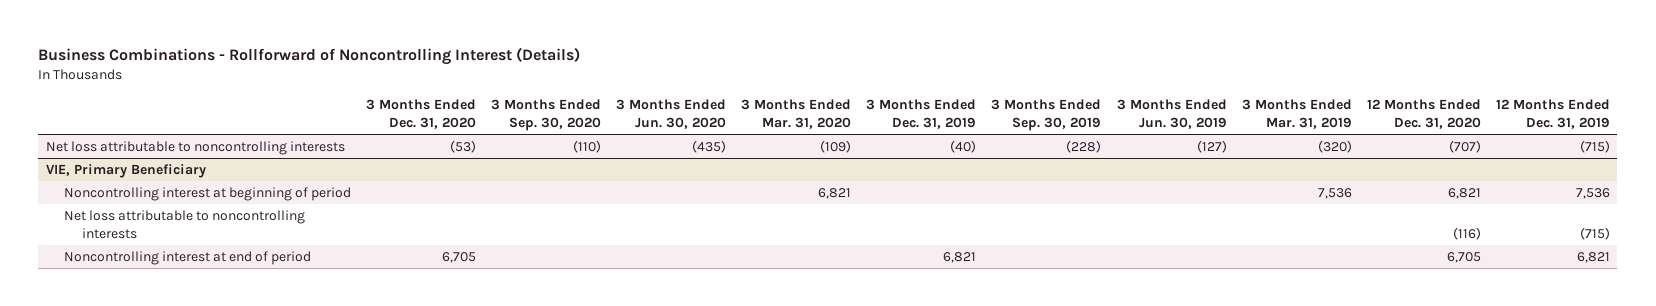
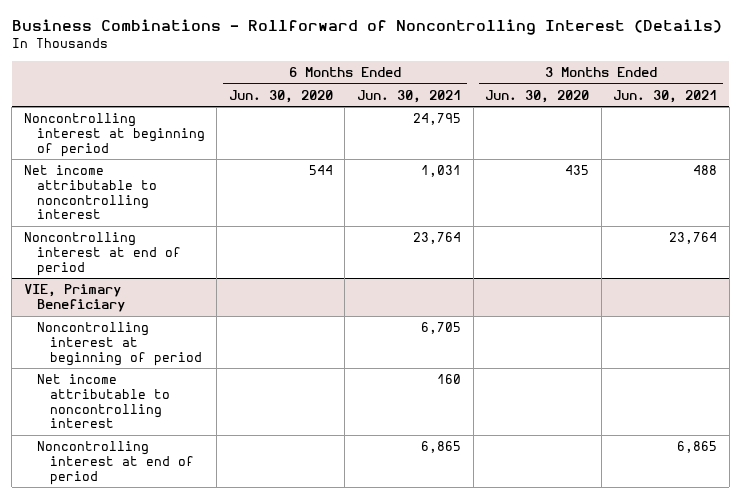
- | 3 Months Ended Dec. 31, 2020 | 3 Months Ended Sep. 30, 2020 | 3 Months Ended Jun. 30, 2020 | 3 Months Ended Mar. 31, 2020 | 3 Months Ended Dec. 31, 2019 | 3 Months Ended Sep. 30, 2019 | 3 Months Ended Jun. 30, 2019 | 3 Months Ended Mar. 31, 2019 | 12 Months Ended Dec. 31, 2020 | 12 Months Ended Dec. 31, 2019
+ | 6 Months Ended Jun. 30, 2020 | 6 Months Ended Jun. 30, 2021 | 3 Months Ended Jun. 30, 2020 | 3 Months Ended Jun. 30, 2021
- Net loss attributable to noncontrolling interests | (53) | (110) | (435) | (109) | (40) | (228) | (127) | (320) | (707) | (715)
+ Noncontrolling interest at beginning of period | | 24,795 | |
+ Net income attributable to noncontrolling interest | 544 | 1,031 | 435 | 488
+ Noncontrolling interest at end of period | | 23,764 | | 23,764
@ VIE, Primary Beneficiary
- Net loss attributable to noncontrolling interests | | | | | | | | | (116) | (715)
+ Net income attributable to noncontrolling interest | | 160 | |

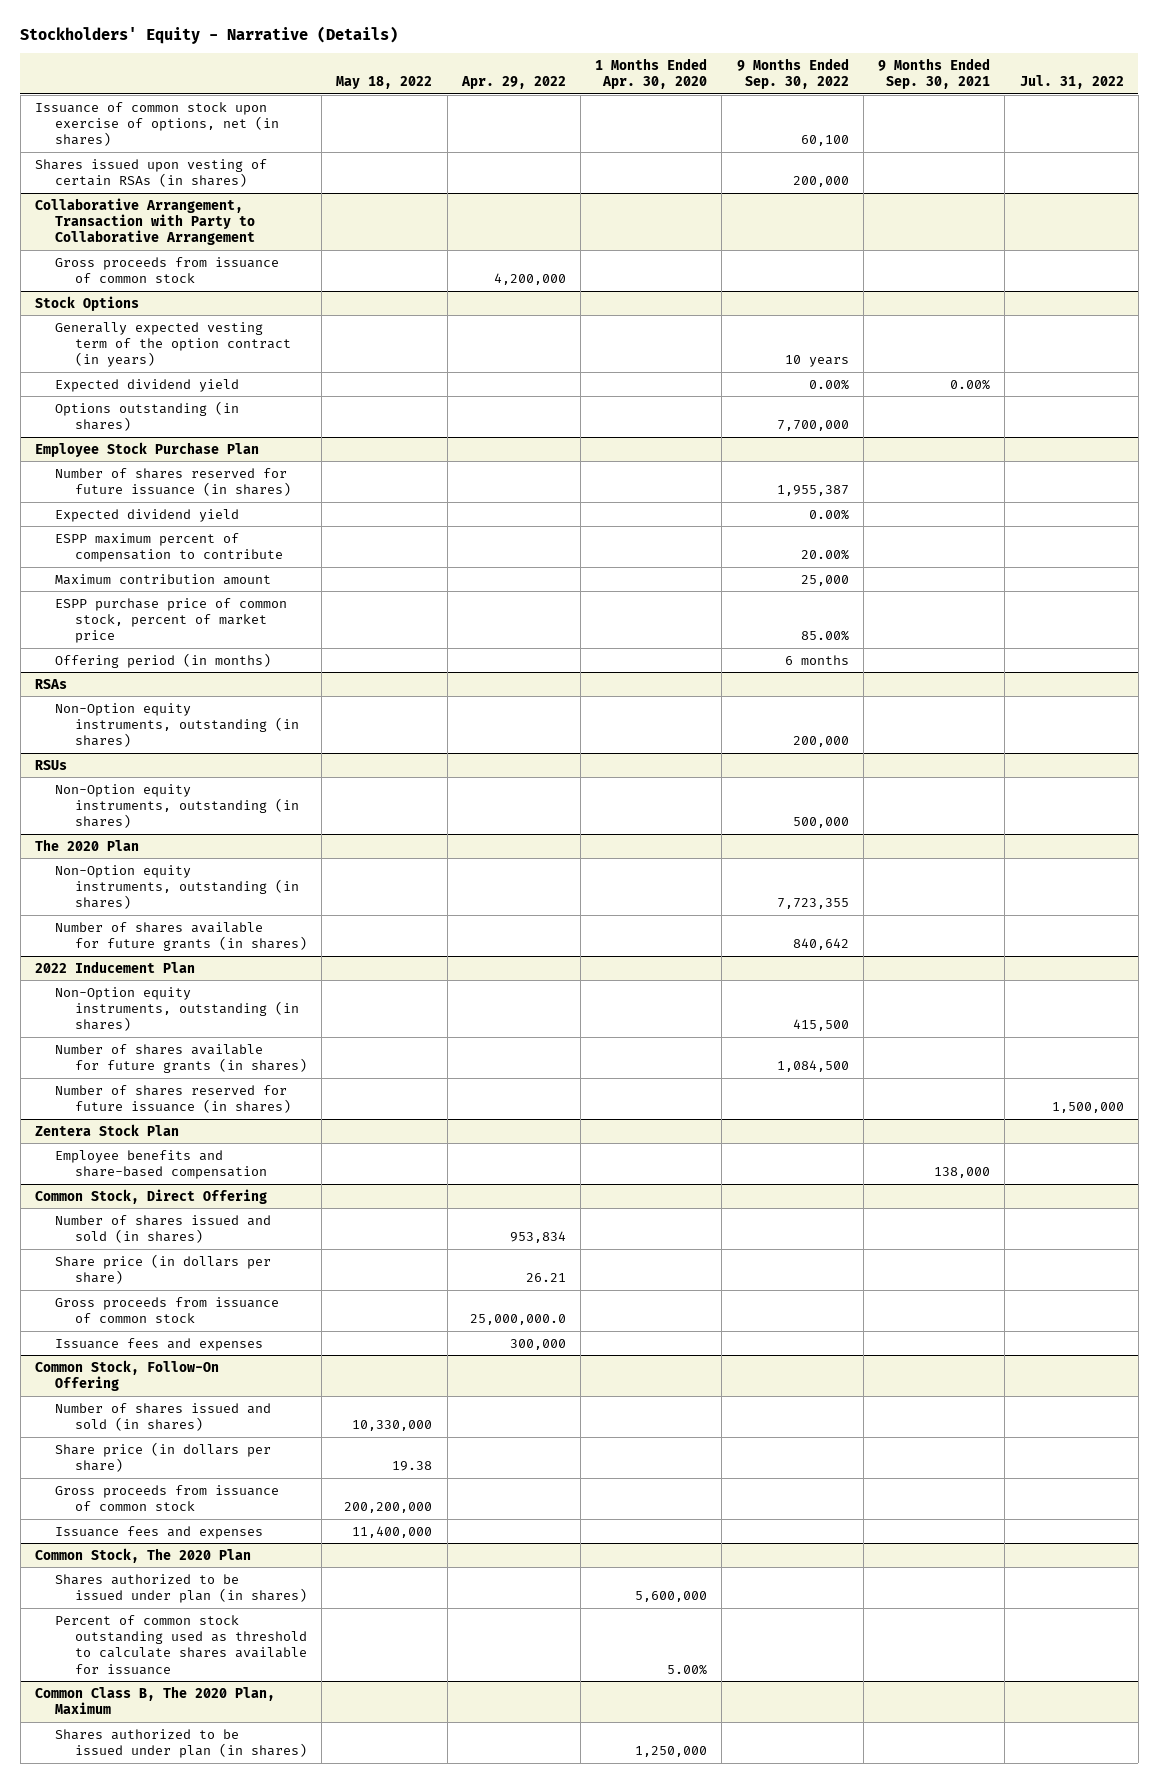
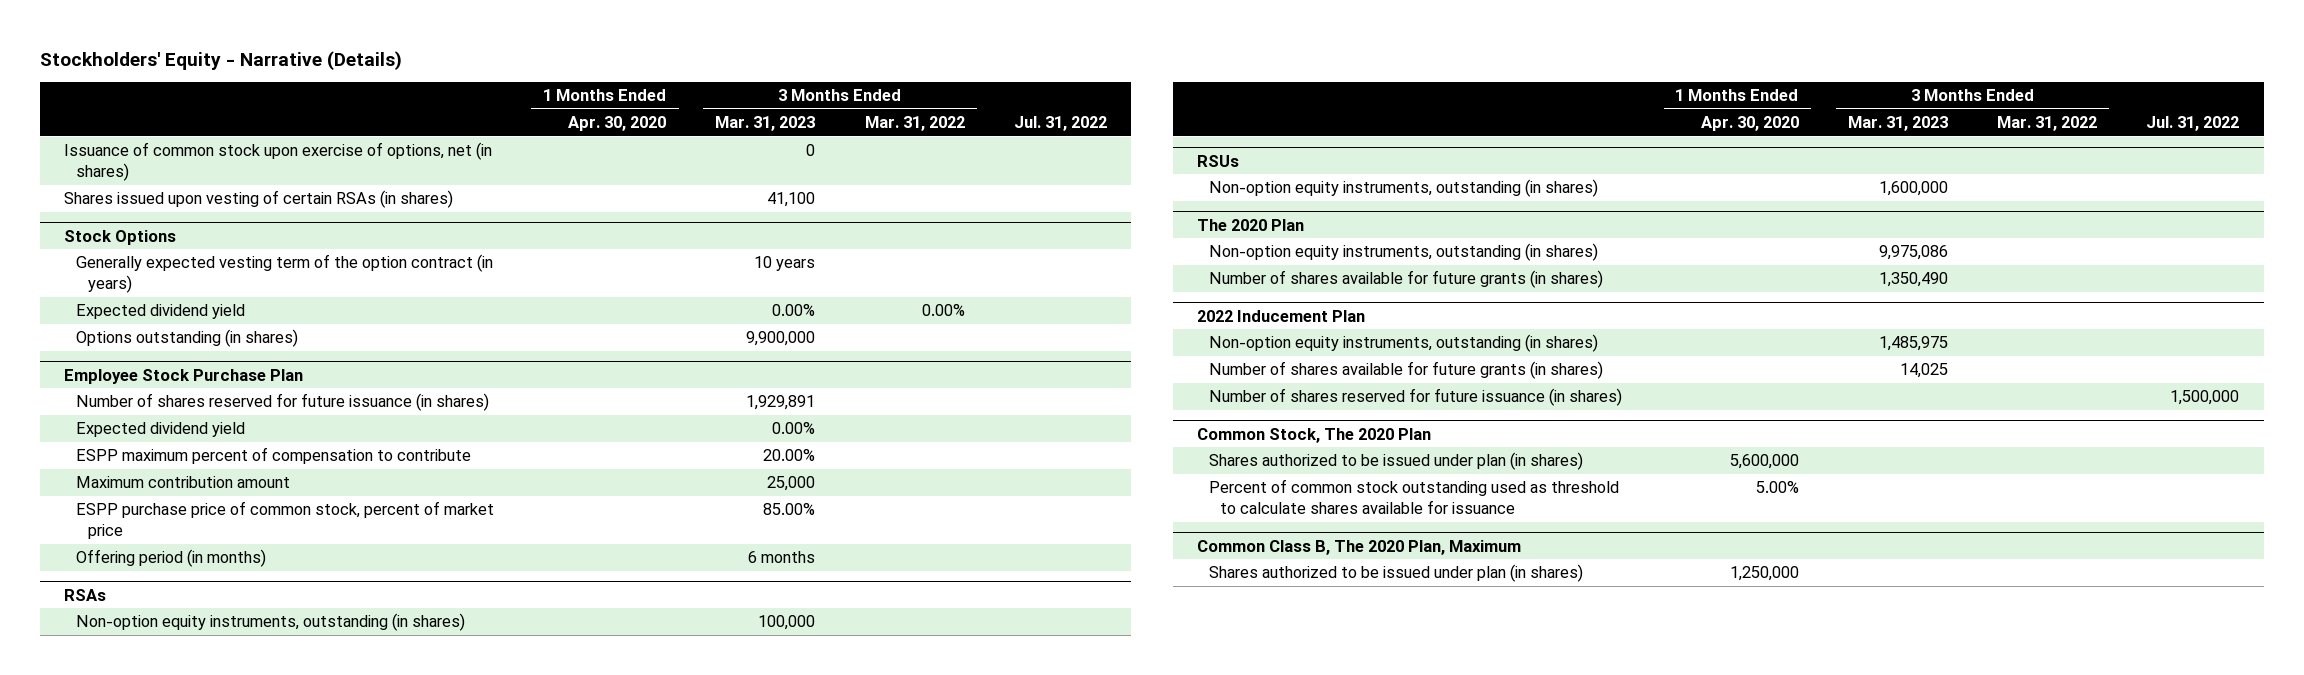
- | May 18, 2022 | Apr. 29, 2022 | 1 Months Ended Apr. 30, 2020 | 9 Months Ended Sep. 30, 2022 | 9 Months Ended Sep. 30, 2021 | Jul. 31, 2022
+ | 1 Months Ended Apr. 30, 2020 | 3 Months Ended Mar. 31, 2023 | 3 Months Ended Mar. 31, 2022 | Jul. 31, 2022
- Collaborative Arrangement, Transaction with Party to Collaborative Arrangement
- Gross proceeds from issuance of common stock | | 4,200,000 | | | |
@ RSAs
- Non-Option equity instruments, outstanding (in shares) | | | | 200,000 | |
+ Non-option equity instruments, outstanding (in shares) | | 100,000 | |
@ RSUs
- Non-Option equity instruments, outstanding (in shares) | | | | 500,000 | |
+ Non-option equity instruments, outstanding (in shares) | | 1,600,000 | |
@ The 2020 Plan
- Non-Option equity instruments, outstanding (in shares) | | | | 7,723,355 | |
+ Non-option equity instruments, outstanding (in shares) | | 9,975,086 | |
@ 2022 Inducement Plan
- Non-Option equity instruments, outstanding (in shares) | | | | 415,500 | |
+ Non-option equity instruments, outstanding (in shares) | | 1,485,975 | |
- Zentera Stock Plan
- Employee benefits and share-based compensation | | | | | 138,000 |
- Common Stock, Direct Offering
- Number of shares issued and sold (in shares) | | 953,834 | | | |
- Share price (in dollars per share) | | 26.21 | | | |
- Gross proceeds from issuance of common stock | | 25,000,000.0 | | | |
- Issuance fees and expenses | | 300,000 | | | |
- Common Stock, Follow-On Offering
- Number of shares issued and sold (in shares) | 10,330,000 | | | | |
- Share price (in dollars per share) | 19.38 | | | | |
- Gross proceeds from issuance of common stock | 200,200,000 | | | | |
- Issuance fees and expenses | 11,400,000 | | | | |

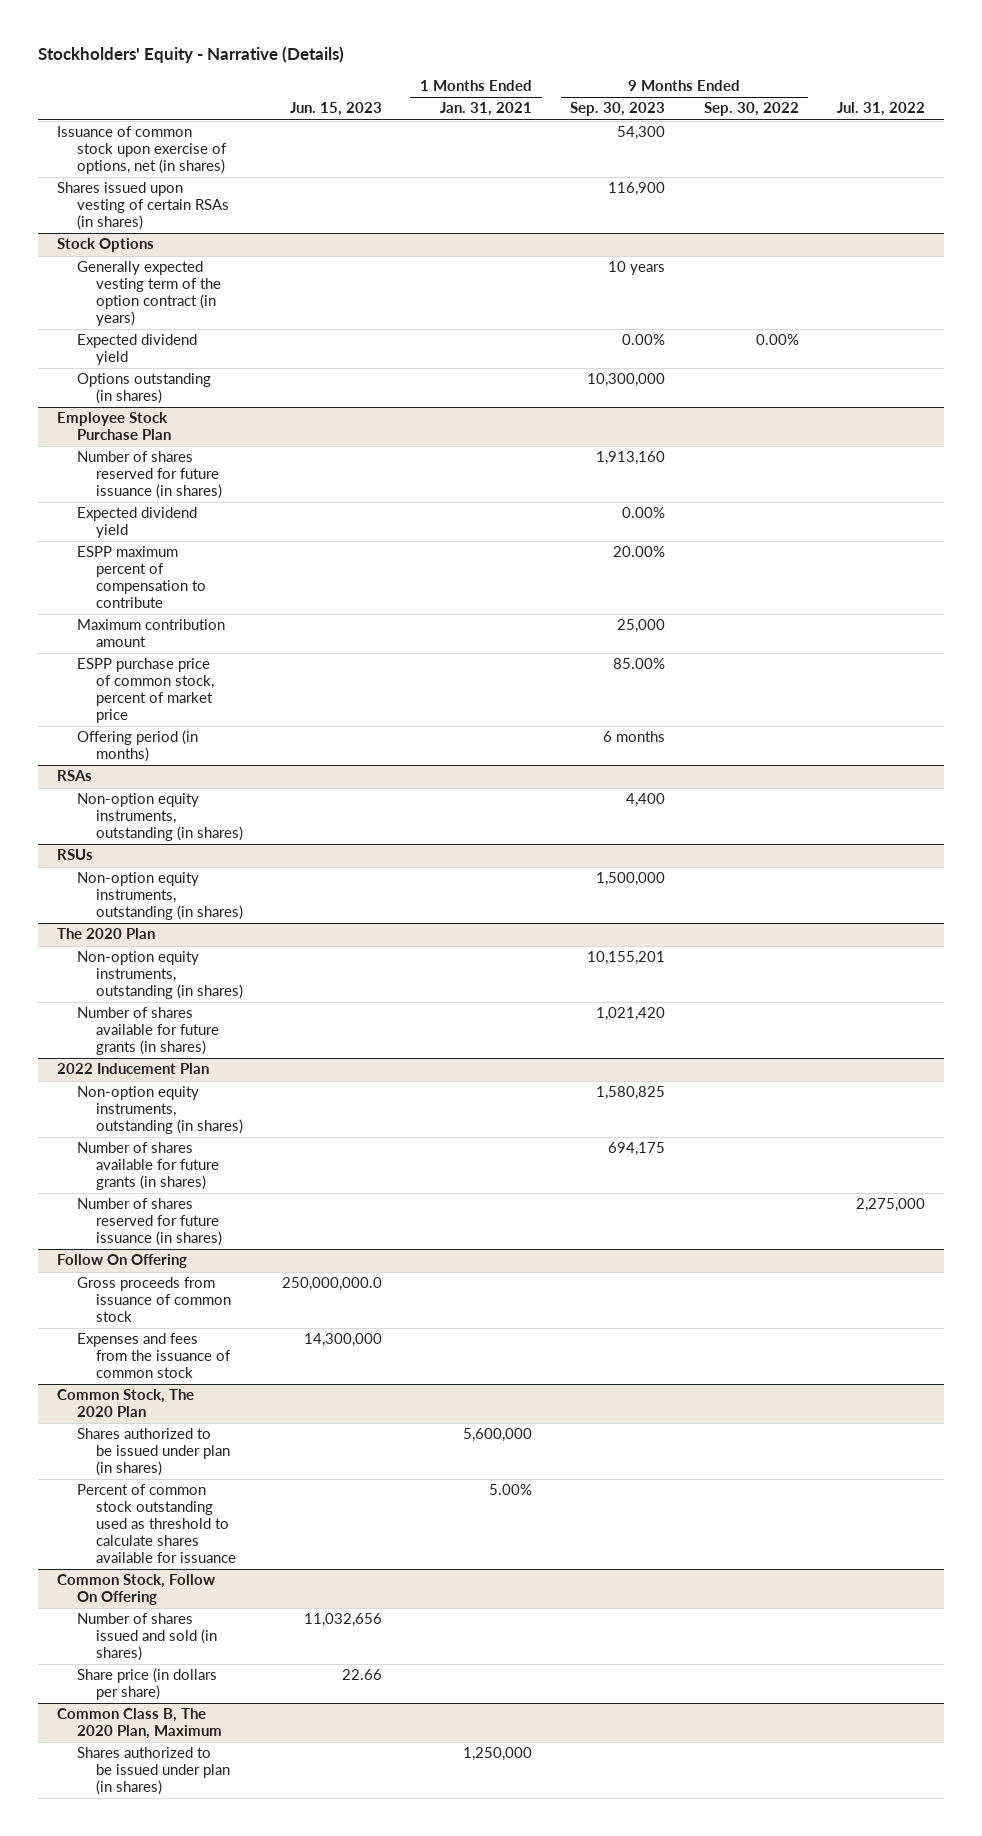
- | 1 Months Ended Apr. 30, 2020 | 3 Months Ended Mar. 31, 2023 | 3 Months Ended Mar. 31, 2022 | Jul. 31, 2022
+ | Jun. 15, 2023 | 1 Months Ended Jan. 31, 2021 | 9 Months Ended Sep. 30, 2023 | 9 Months Ended Sep. 30, 2022 | Jul. 31, 2022
@ 2022 Inducement Plan
- Number of shares reserved for future issuance (in shares) | | | | 1,500,000
+ Number of shares reserved for future issuance (in shares) | | | | | 2,275,000
+ Follow On Offering
+ Gross proceeds from issuance of common stock | 250,000,000.0 | | | |
+ Expenses and fees from the issuance of common stock | 14,300,000 | | | |
+ Common Stock, Follow On Offering
+ Number of shares issued and sold (in shares) | 11,032,656 | | | |
+ Share price (in dollars per share) | 22.66 | | | |

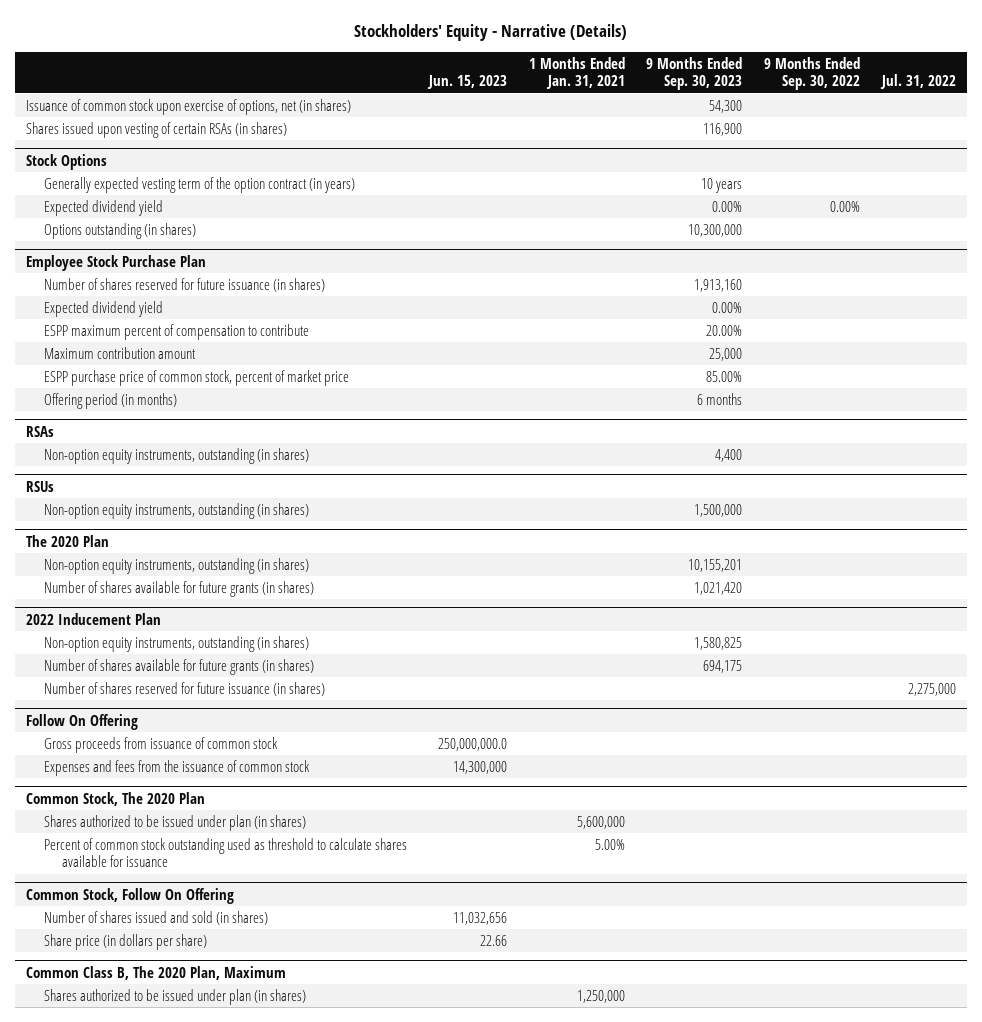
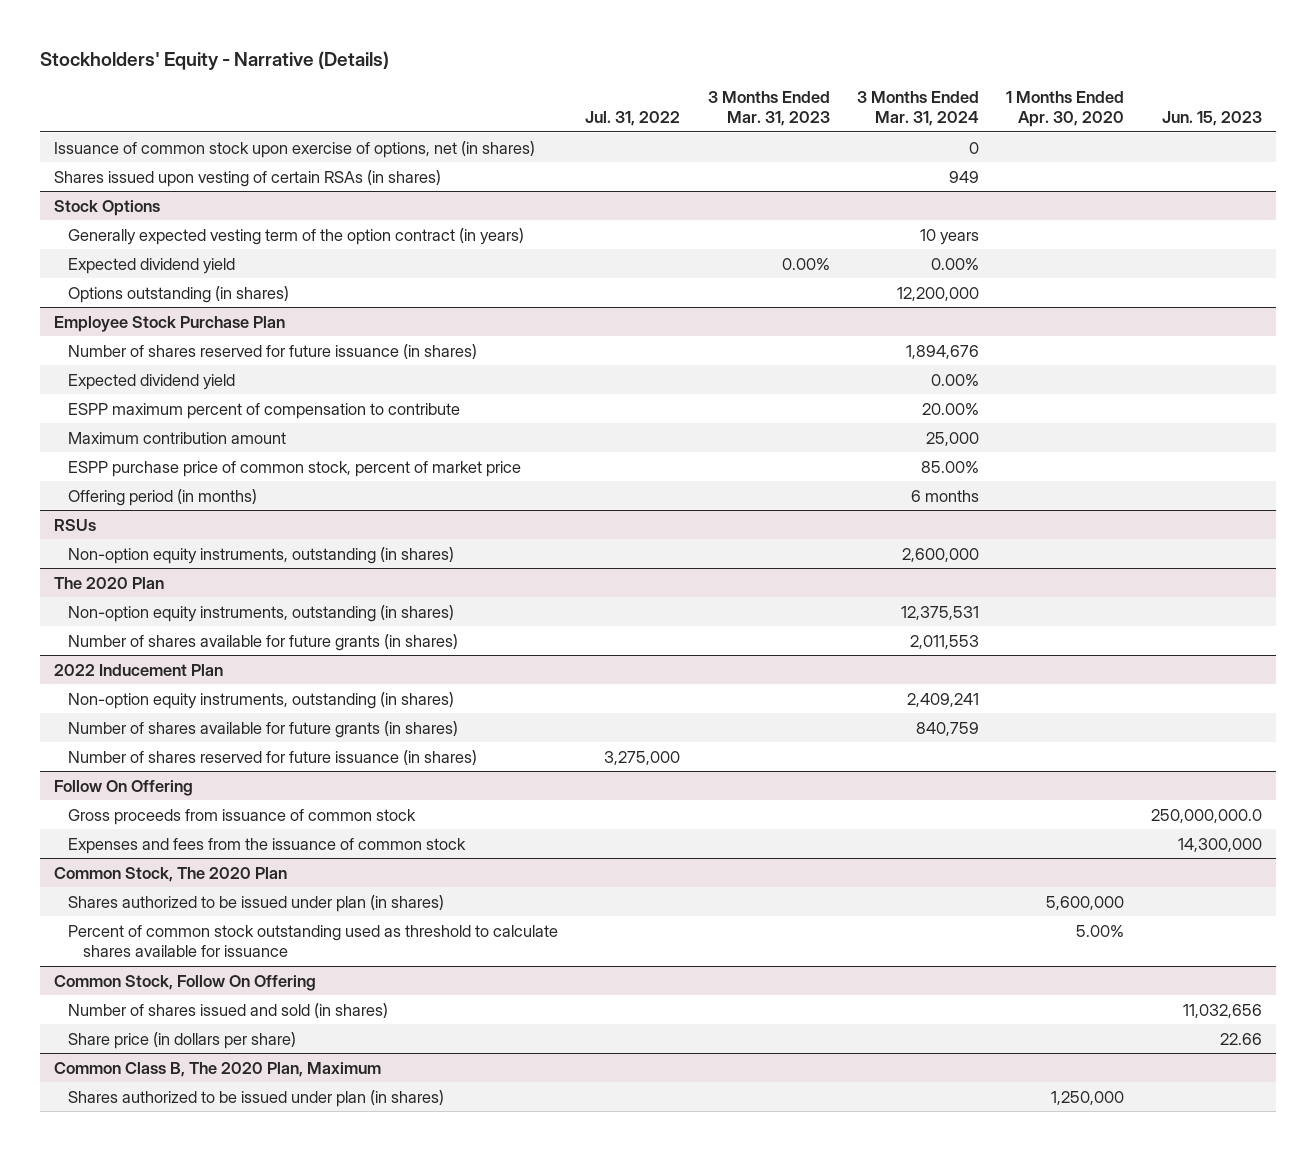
- | Jun. 15, 2023 | 1 Months Ended Jan. 31, 2021 | 9 Months Ended Sep. 30, 2023 | 9 Months Ended Sep. 30, 2022 | Jul. 31, 2022
+ | Jul. 31, 2022 | 3 Months Ended Mar. 31, 2023 | 3 Months Ended Mar. 31, 2024 | 1 Months Ended Apr. 30, 2020 | Jun. 15, 2023
- RSAs
- Non-option equity instruments, outstanding (in shares) | | | 4,400 | |
@ 2022 Inducement Plan
- Number of shares reserved for future issuance (in shares) | | | | | 2,275,000
+ Number of shares reserved for future issuance (in shares) | 3,275,000 | | | |

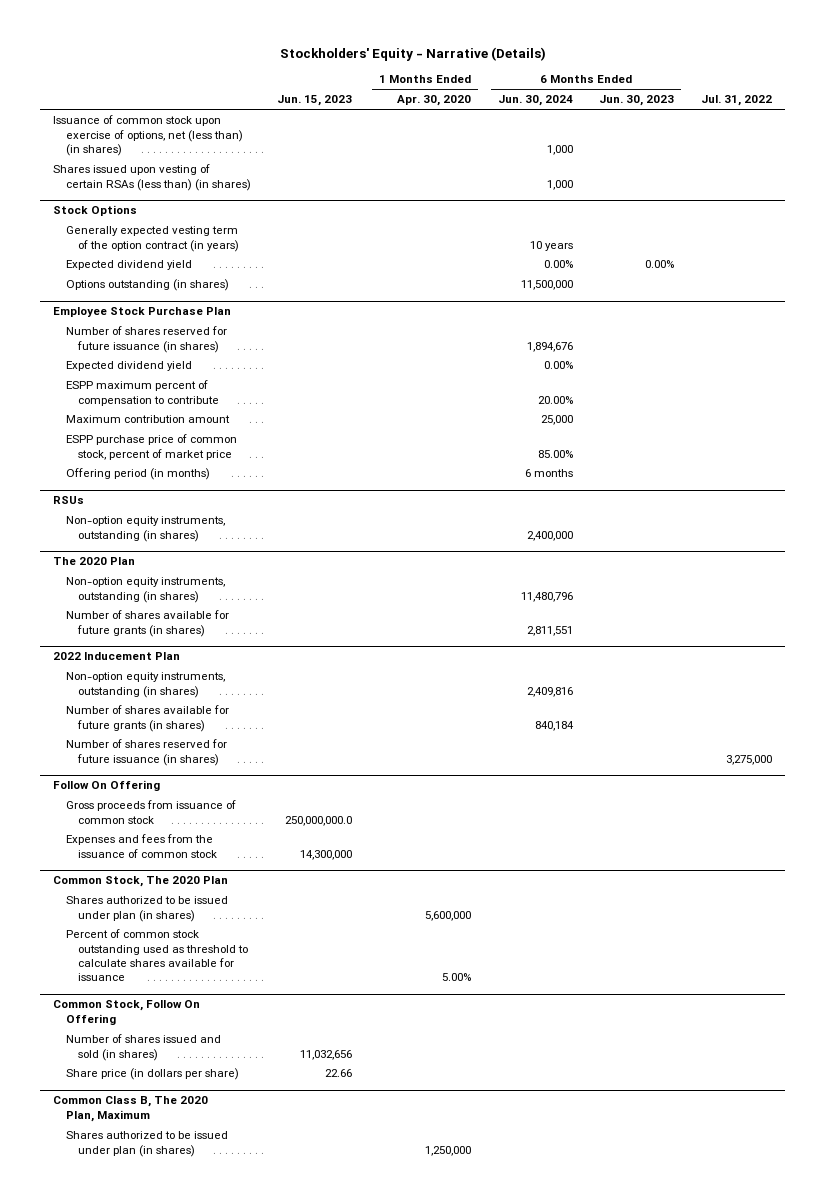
- | Jul. 31, 2022 | 3 Months Ended Mar. 31, 2023 | 3 Months Ended Mar. 31, 2024 | 1 Months Ended Apr. 30, 2020 | Jun. 15, 2023
+ | Jun. 15, 2023 | 1 Months Ended Apr. 30, 2020 | 6 Months Ended Jun. 30, 2024 | 6 Months Ended Jun. 30, 2023 | Jul. 31, 2022
- Issuance of common stock upon exercise of options, net (in shares) | | | 0 | |
- Shares issued upon vesting of certain RSAs (in shares) | | | 949 | |
+ Issuance of common stock upon exercise of options, net (less than) (in shares) | | | 1,000 | |
+ Shares issued upon vesting of certain RSAs (less than) (in shares) | | | 1,000 | |

